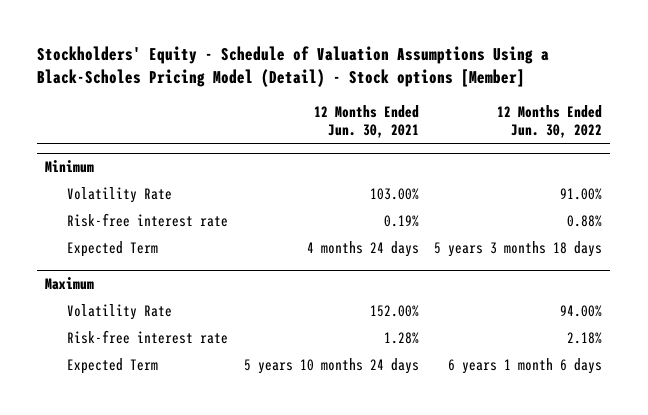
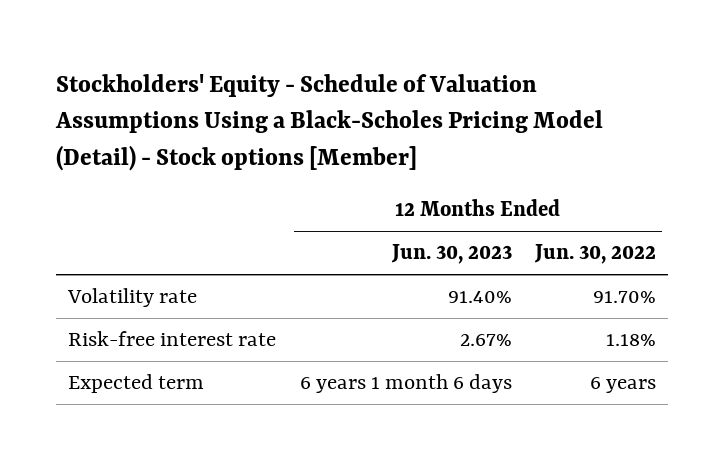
- | 12 Months Ended Jun. 30, 2021 | 12 Months Ended Jun. 30, 2022
+ | 12 Months Ended Jun. 30, 2023 | 12 Months Ended Jun. 30, 2022
- Minimum
- Volatility Rate | 103.00% | 91.00%
- Risk-free interest rate | 0.19% | 0.88%
- Expected Term | 4 months 24 days | 5 years 3 months 18 days
- Maximum
- Volatility Rate | 152.00% | 94.00%
- Risk-free interest rate | 1.28% | 2.18%
- Expected Term | 5 years 10 months 24 days | 6 years 1 month 6 days
+ Volatility rate | 91.40% | 91.70%
+ Risk-free interest rate | 2.67% | 1.18%
+ Expected term | 6 years 1 month 6 days | 6 years

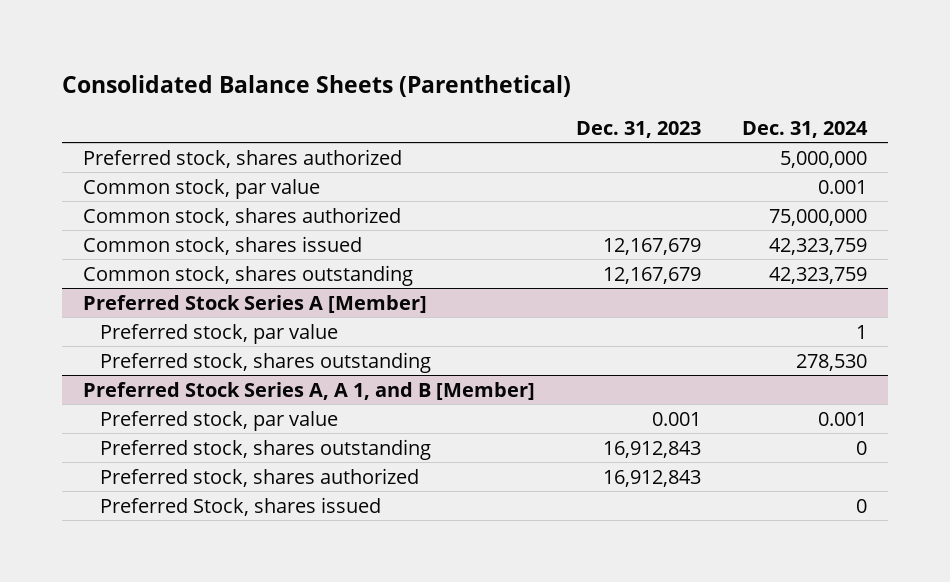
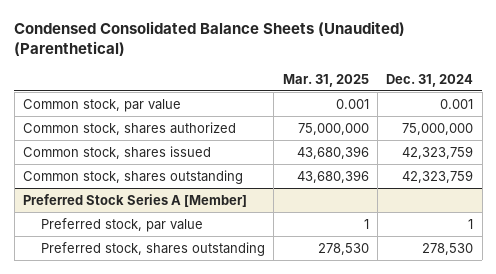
- Consolidated Balance Sheets (Parenthetical)
+ Condensed Consolidated Balance Sheets (Unaudited) (Parenthetical)
- | Dec. 31, 2023 | Dec. 31, 2024
+ | Mar. 31, 2025 | Dec. 31, 2024
- Preferred stock, shares authorized | | 5,000,000
- Preferred Stock Series A, A 1, and B [Member]
- Preferred stock, par value | 0.001 | 0.001
- Preferred stock, shares outstanding | 16,912,843 | 0
- Preferred stock, shares authorized | 16,912,843 |
- Preferred Stock, shares issued | | 0

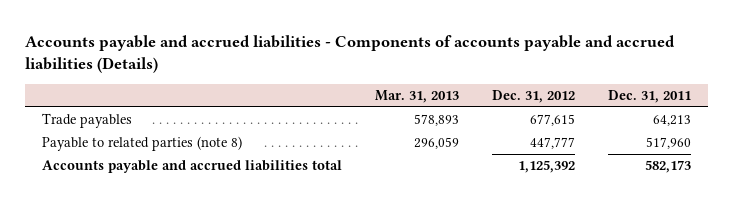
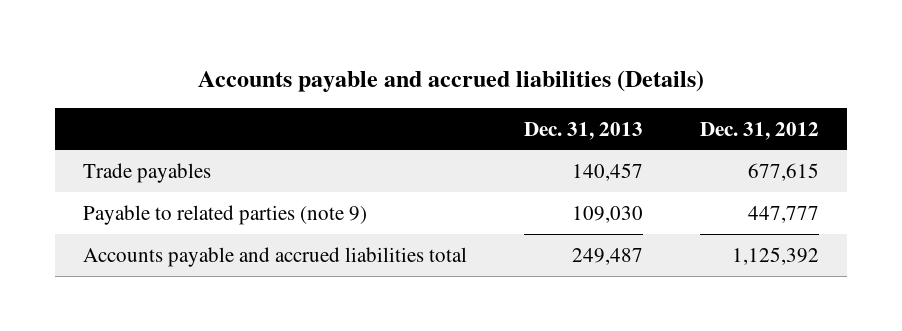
- Accounts payable and accrued liabilities - Components of accounts payable and accrued liabilities (Details)
+ Accounts payable and accrued liabilities (Details)
- | Mar. 31, 2013 | Dec. 31, 2012 | Dec. 31, 2011
+ | Dec. 31, 2013 | Dec. 31, 2012
- Payable to related parties (note 8) | 296,059 | 447,777 | 517,960
+ Payable to related parties (note 9) | 109,030 | 447,777

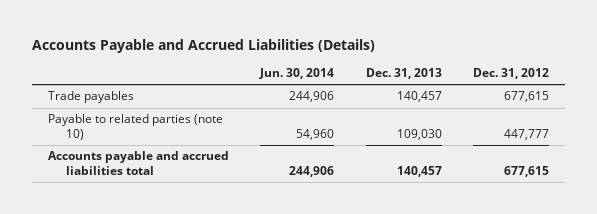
- Accounts payable and accrued liabilities (Details)
+ Accounts Payable and Accrued Liabilities (Details)
- | Dec. 31, 2013 | Dec. 31, 2012
+ | Jun. 30, 2014 | Dec. 31, 2013 | Dec. 31, 2012
- Payable to related parties (note 9) | 109,030 | 447,777
- Accounts payable and accrued liabilities total | 249,487 | 1,125,392
+ Payable to related parties (note 10) | 54,960 | 109,030 | 447,777
+ Accounts payable and accrued liabilities total | 244,906 | 140,457 | 677,615

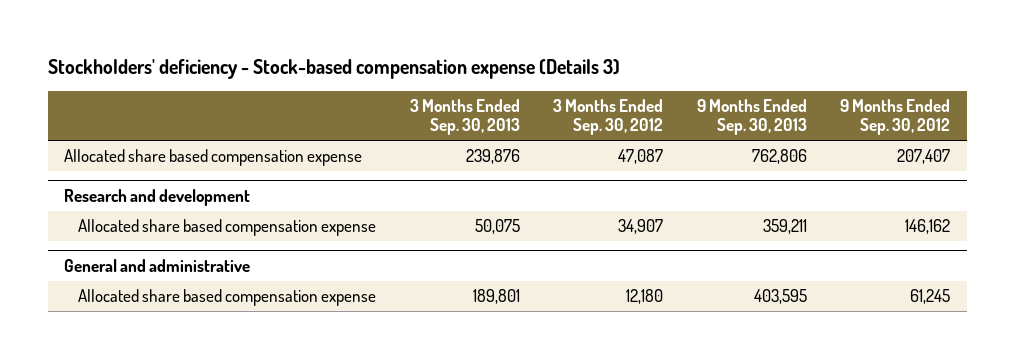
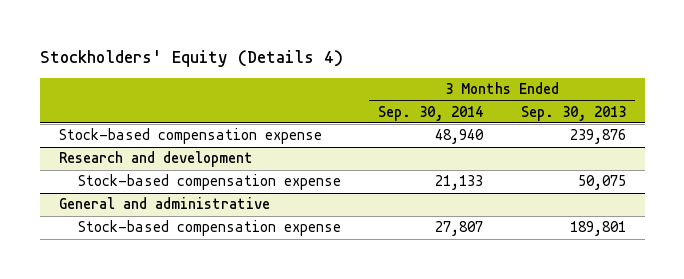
- Stockholders' deficiency - Stock-based compensation expense (Details 3)
+ Stockholders' Equity (Details 4)
- | 3 Months Ended Sep. 30, 2013 | 3 Months Ended Sep. 30, 2012 | 9 Months Ended Sep. 30, 2013 | 9 Months Ended Sep. 30, 2012
+ | 3 Months Ended Sep. 30, 2014 | 3 Months Ended Sep. 30, 2013
- Allocated share based compensation expense | 239,876 | 47,087 | 762,806 | 207,407
+ Stock-based compensation expense | 48,940 | 239,876
@ Research and development
- Allocated share based compensation expense | 50,075 | 34,907 | 359,211 | 146,162
+ Stock-based compensation expense | 21,133 | 50,075
@ General and administrative
- Allocated share based compensation expense | 189,801 | 12,180 | 403,595 | 61,245
+ Stock-based compensation expense | 27,807 | 189,801

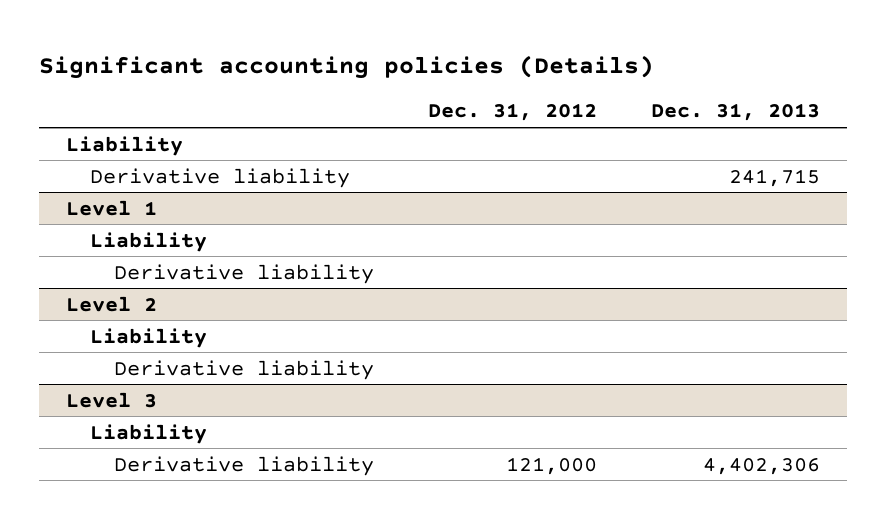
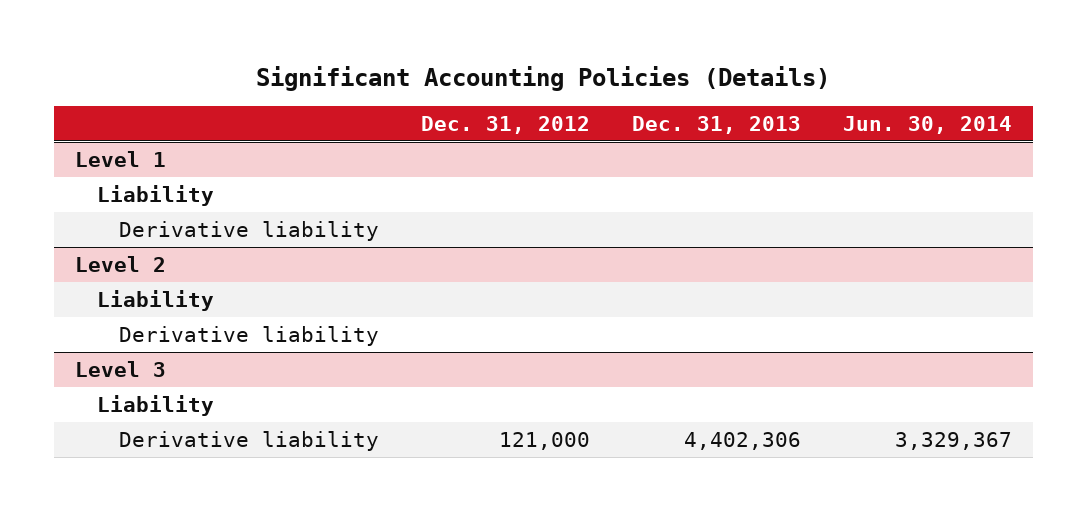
- Significant accounting policies (Details)
+ Significant Accounting Policies (Details)
- | Dec. 31, 2012 | Dec. 31, 2013
+ | Dec. 31, 2012 | Dec. 31, 2013 | Jun. 30, 2014
- Liability
- Derivative liability | | 241,715

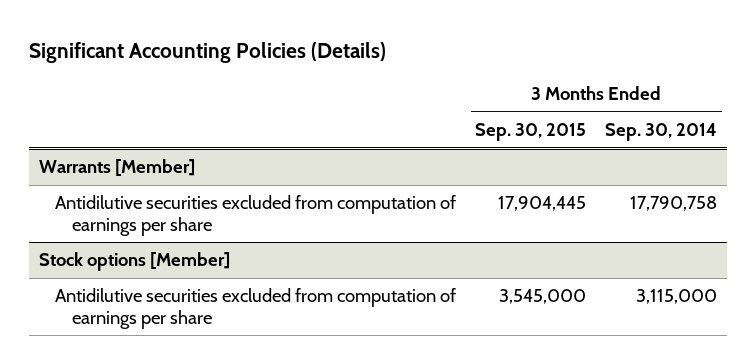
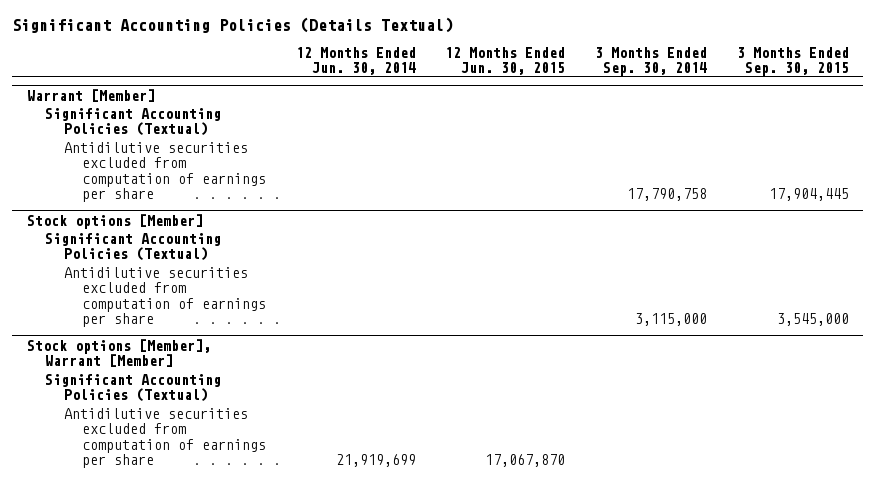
- Significant Accounting Policies (Details)
+ Significant Accounting Policies (Details Textual)
- | 3 Months Ended Sep. 30, 2015 | 3 Months Ended Sep. 30, 2014
+ | 12 Months Ended Jun. 30, 2014 | 12 Months Ended Jun. 30, 2015 | 3 Months Ended Sep. 30, 2014 | 3 Months Ended Sep. 30, 2015
- Warrants [Member]
+ Warrant [Member]
+ Significant Accounting Policies (Textual)
@ Stock options [Member]
+ Significant Accounting Policies (Textual)
+ Stock options [Member], Warrant [Member]
+ Significant Accounting Policies (Textual)
+ Antidilutive securities excluded from computation of earnings per share | 21,919,699 | 17,067,870 | |

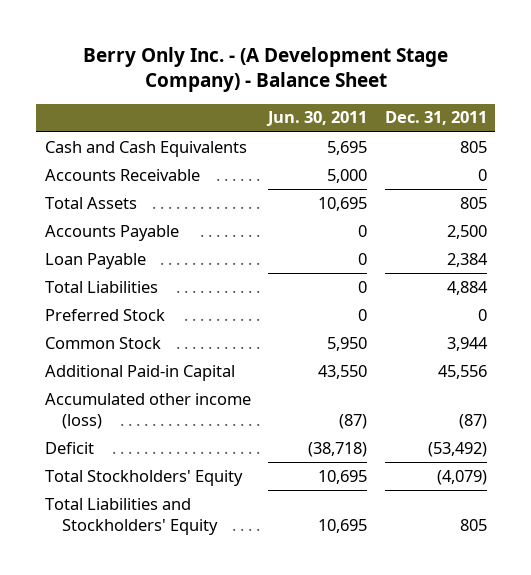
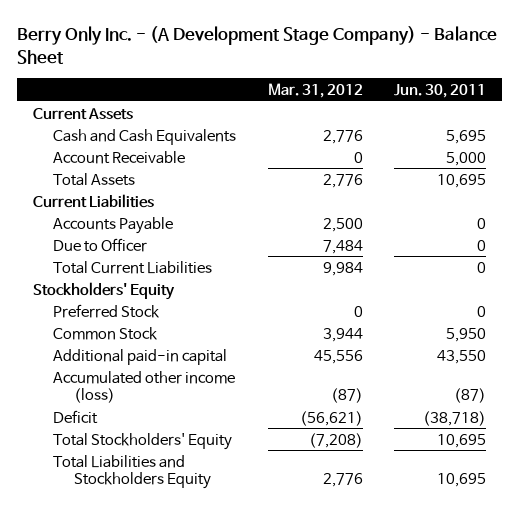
- | Jun. 30, 2011 | Dec. 31, 2011
+ | Mar. 31, 2012 | Jun. 30, 2011
+ Current Assets
- Accounts Receivable | 5,000 | 0
+ Account Receivable | 0 | 5,000
+ Current Liabilities
- Loan Payable | 0 | 2,384
- Total Liabilities | 0 | 4,884
+ Due to Officer | 7,484 | 0
+ Total Current Liabilities | 9,984 | 0
+ Stockholders' Equity
- Additional Paid-in Capital | 43,550 | 45,556
+ Additional paid-in capital | 45,556 | 43,550
- Total Liabilities and Stockholders' Equity | 10,695 | 805
+ Total Liabilities and Stockholders Equity | 2,776 | 10,695

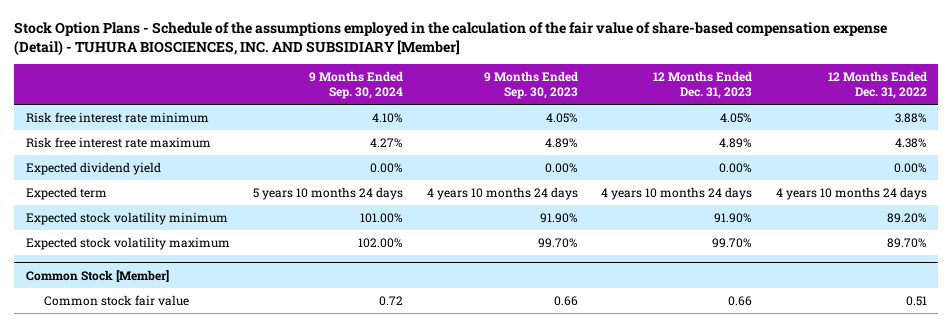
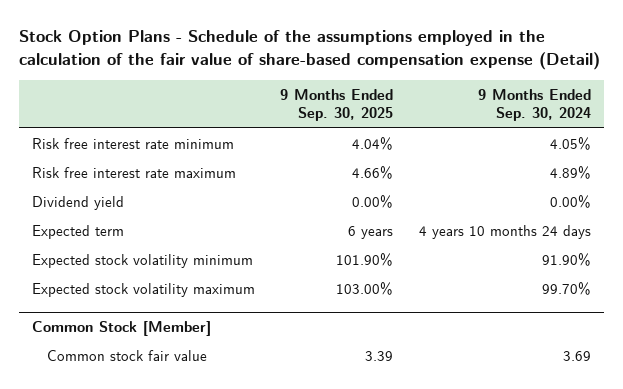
- Stock Option Plans - Schedule of the assumptions employed in the calculation of the fair value of share-based compensation expense (Detail) - TUHURA BIOSCIENCES, INC. AND SUBSIDIARY [Member]
+ Stock Option Plans - Schedule of the assumptions employed in the calculation of the fair value of share-based compensation expense (Detail)
- | 9 Months Ended Sep. 30, 2024 | 9 Months Ended Sep. 30, 2023 | 12 Months Ended Dec. 31, 2023 | 12 Months Ended Dec. 31, 2022
+ | 9 Months Ended Sep. 30, 2025 | 9 Months Ended Sep. 30, 2024
- Risk free interest rate minimum | 4.10% | 4.05% | 4.05% | 3.88%
- Risk free interest rate maximum | 4.27% | 4.89% | 4.89% | 4.38%
- Expected dividend yield | 0.00% | 0.00% | 0.00% | 0.00%
- Expected term | 5 years 10 months 24 days | 4 years 10 months 24 days | 4 years 10 months 24 days | 4 years 10 months 24 days
- Expected stock volatility minimum | 101.00% | 91.90% | 91.90% | 89.20%
- Expected stock volatility maximum | 102.00% | 99.70% | 99.70% | 89.70%
+ Risk free interest rate minimum | 4.04% | 4.05%
+ Risk free interest rate maximum | 4.66% | 4.89%
+ Dividend yield | 0.00% | 0.00%
+ Expected term | 6 years | 4 years 10 months 24 days
+ Expected stock volatility minimum | 101.90% | 91.90%
+ Expected stock volatility maximum | 103.00% | 99.70%
@ Common Stock [Member]
- Common stock fair value | 0.72 | 0.66 | 0.66 | 0.51
+ Common stock fair value | 3.39 | 3.69

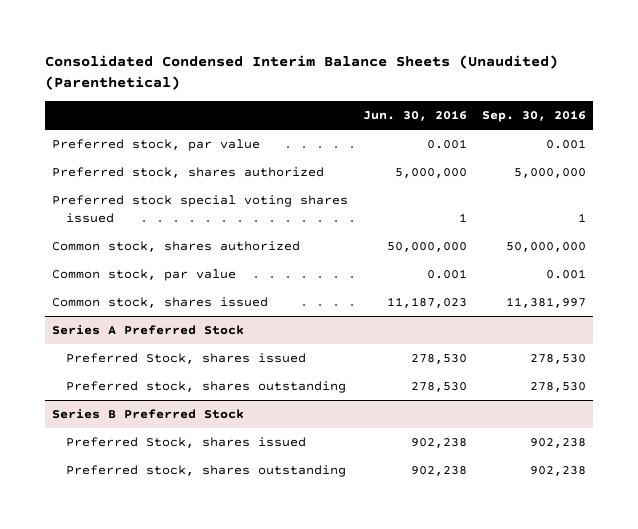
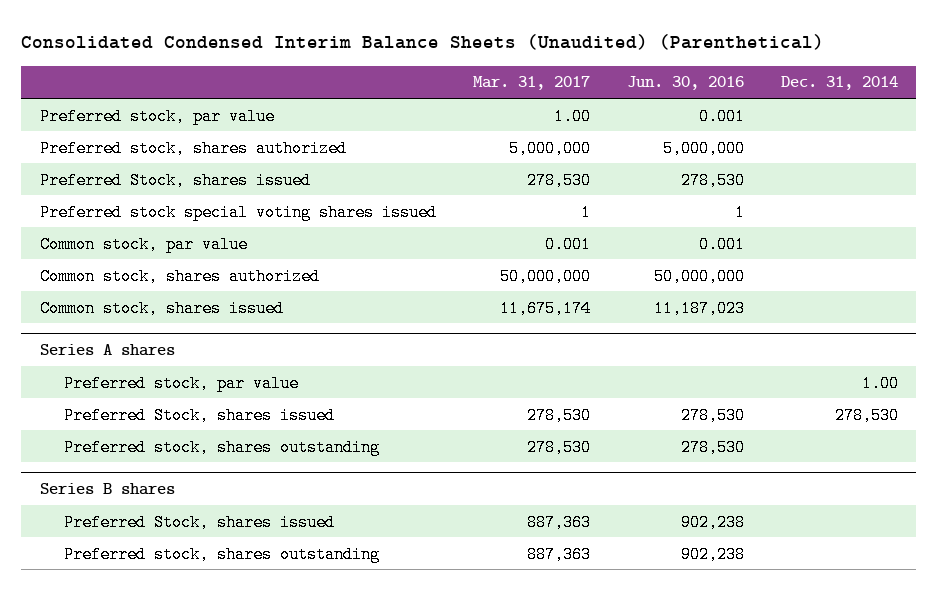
- | Jun. 30, 2016 | Sep. 30, 2016
+ | Mar. 31, 2017 | Jun. 30, 2016 | Dec. 31, 2014
+ Preferred Stock, shares issued | 278,530 | 278,530 |
moved down: Common stock, shares authorized | 50,000,000 | 50,000,000 |
- Series A Preferred Stock
+ Series A shares
+ Preferred stock, par value | | | 1.00
- Series B Preferred Stock
+ Series B shares

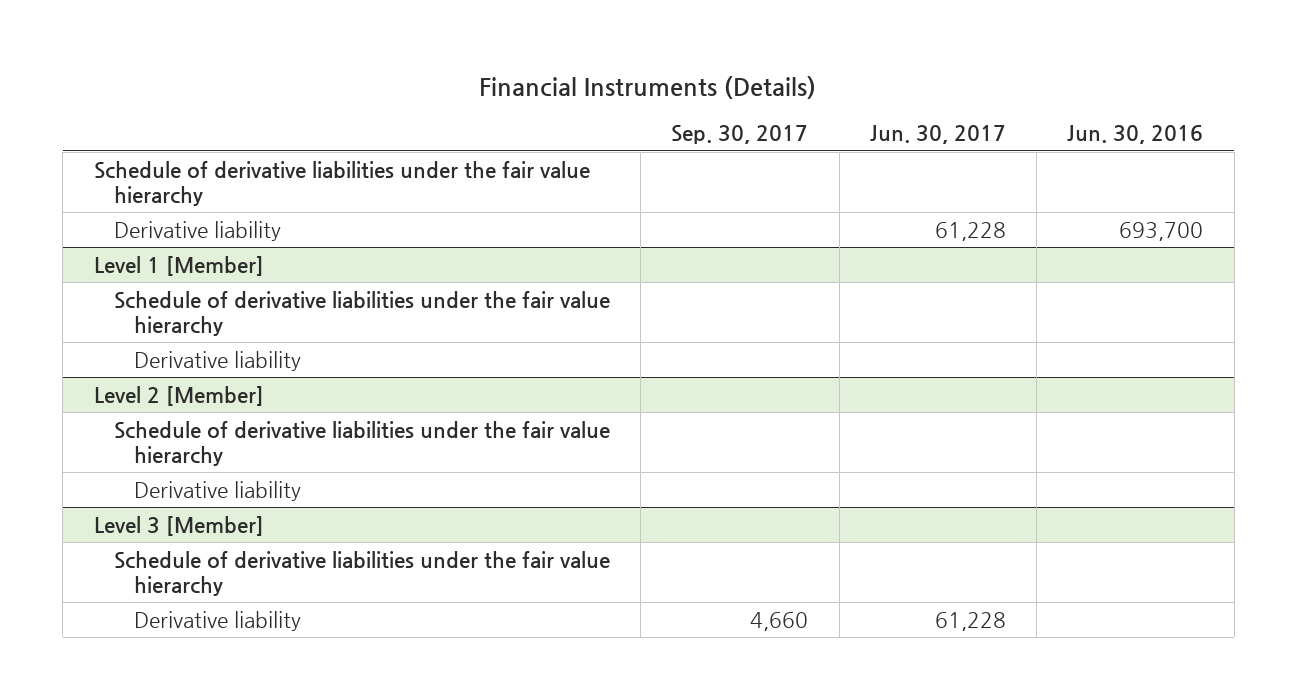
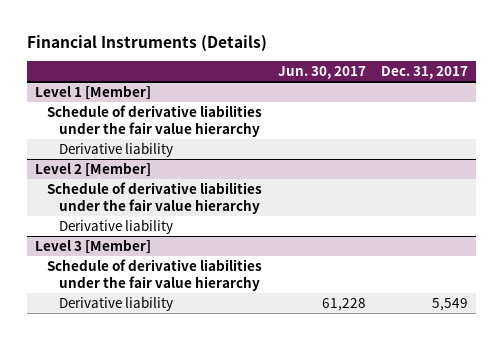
- | Sep. 30, 2017 | Jun. 30, 2017 | Jun. 30, 2016
+ | Jun. 30, 2017 | Dec. 31, 2017
- Schedule of derivative liabilities under the fair value hierarchy
- Derivative liability | | 61,228 | 693,700

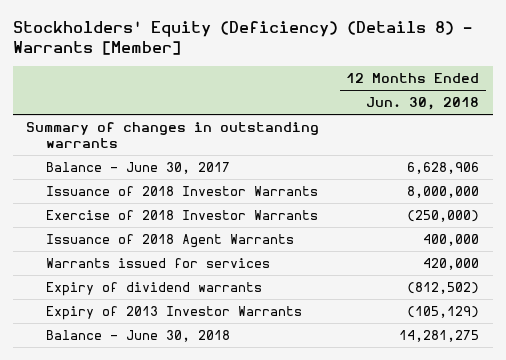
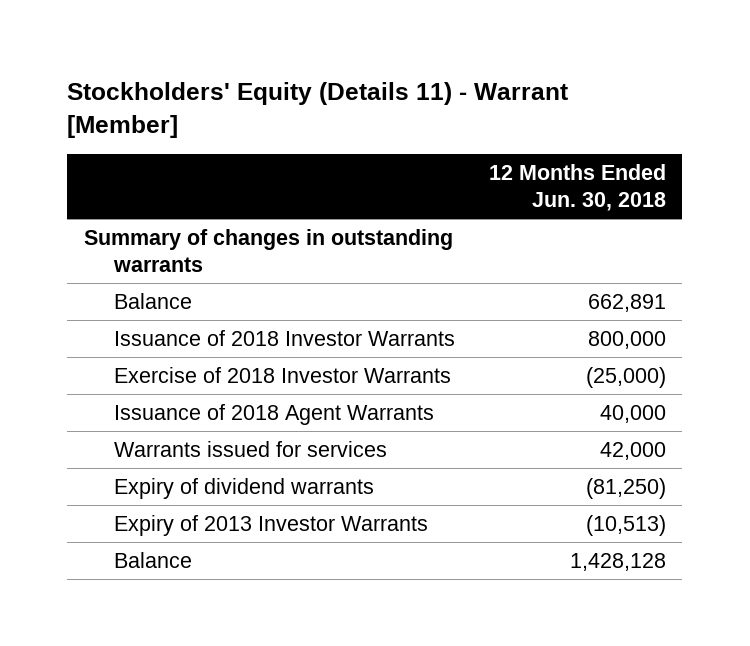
- Stockholders' Equity (Deficiency) (Details 8) - Warrants [Member]
+ Stockholders' Equity (Details 11) - Warrant [Member]
- Balance - June 30, 2017 | 6,628,906
- Issuance of 2018 Investor Warrants | 8,000,000
- Exercise of 2018 Investor Warrants | (250,000)
- Issuance of 2018 Agent Warrants | 400,000
- Warrants issued for services | 420,000
- Expiry of dividend warrants | (812,502)
- Expiry of 2013 Investor Warrants | (105,129)
- Balance - June 30, 2018 | 14,281,275
+ Balance | 662,891
+ Issuance of 2018 Investor Warrants | 800,000
+ Exercise of 2018 Investor Warrants | (25,000)
+ Issuance of 2018 Agent Warrants | 40,000
+ Warrants issued for services | 42,000
+ Expiry of dividend warrants | (81,250)
+ Expiry of 2013 Investor Warrants | (10,513)
+ Balance | 1,428,128

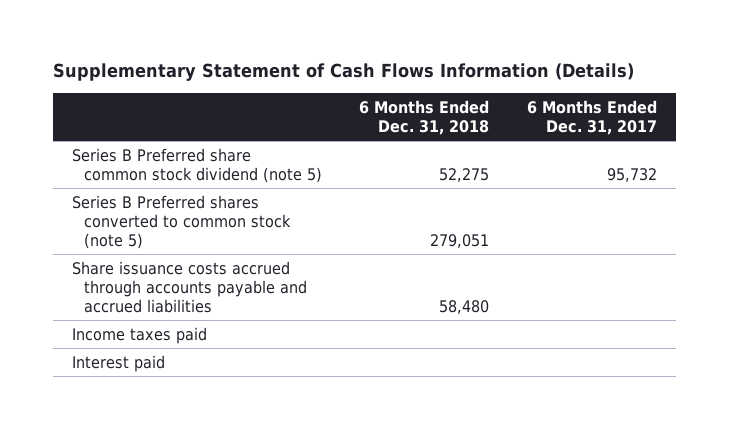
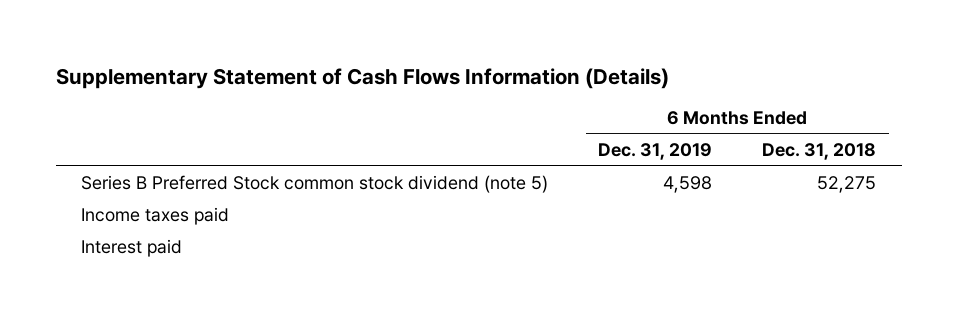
- | 6 Months Ended Dec. 31, 2018 | 6 Months Ended Dec. 31, 2017
+ | 6 Months Ended Dec. 31, 2019 | 6 Months Ended Dec. 31, 2018
- Series B Preferred share common stock dividend (note 5) | 52,275 | 95,732
- Series B Preferred shares converted to common stock (note 5) | 279,051 |
- Share issuance costs accrued through accounts payable and accrued liabilities | 58,480 |
+ Series B Preferred Stock common stock dividend (note 5) | 4,598 | 52,275

